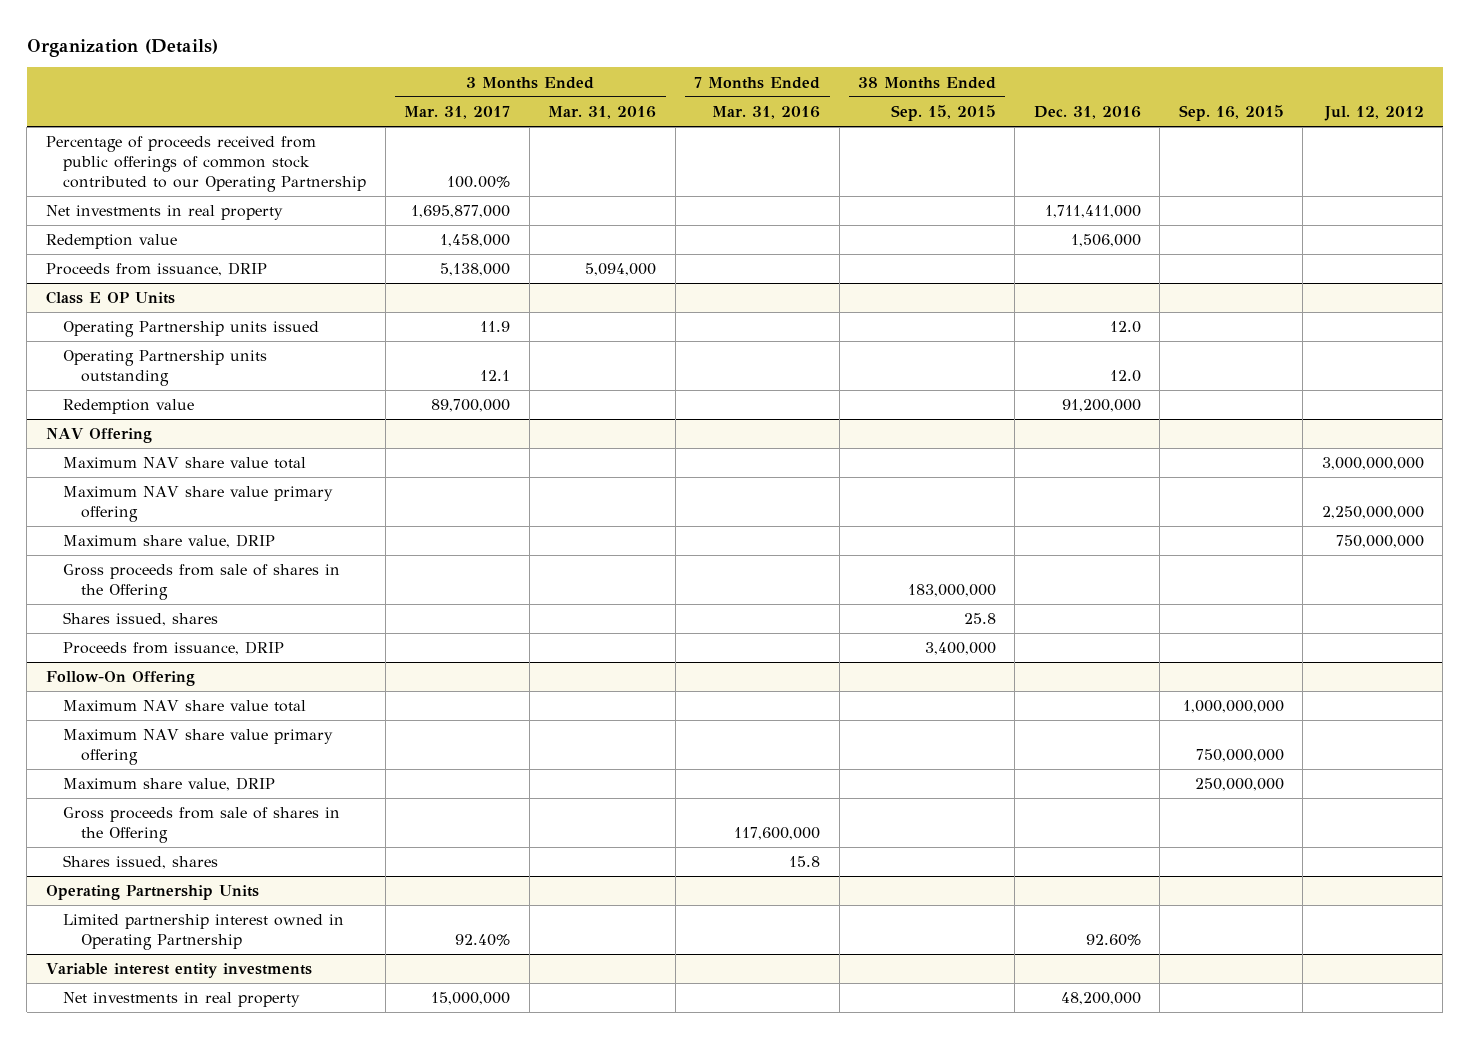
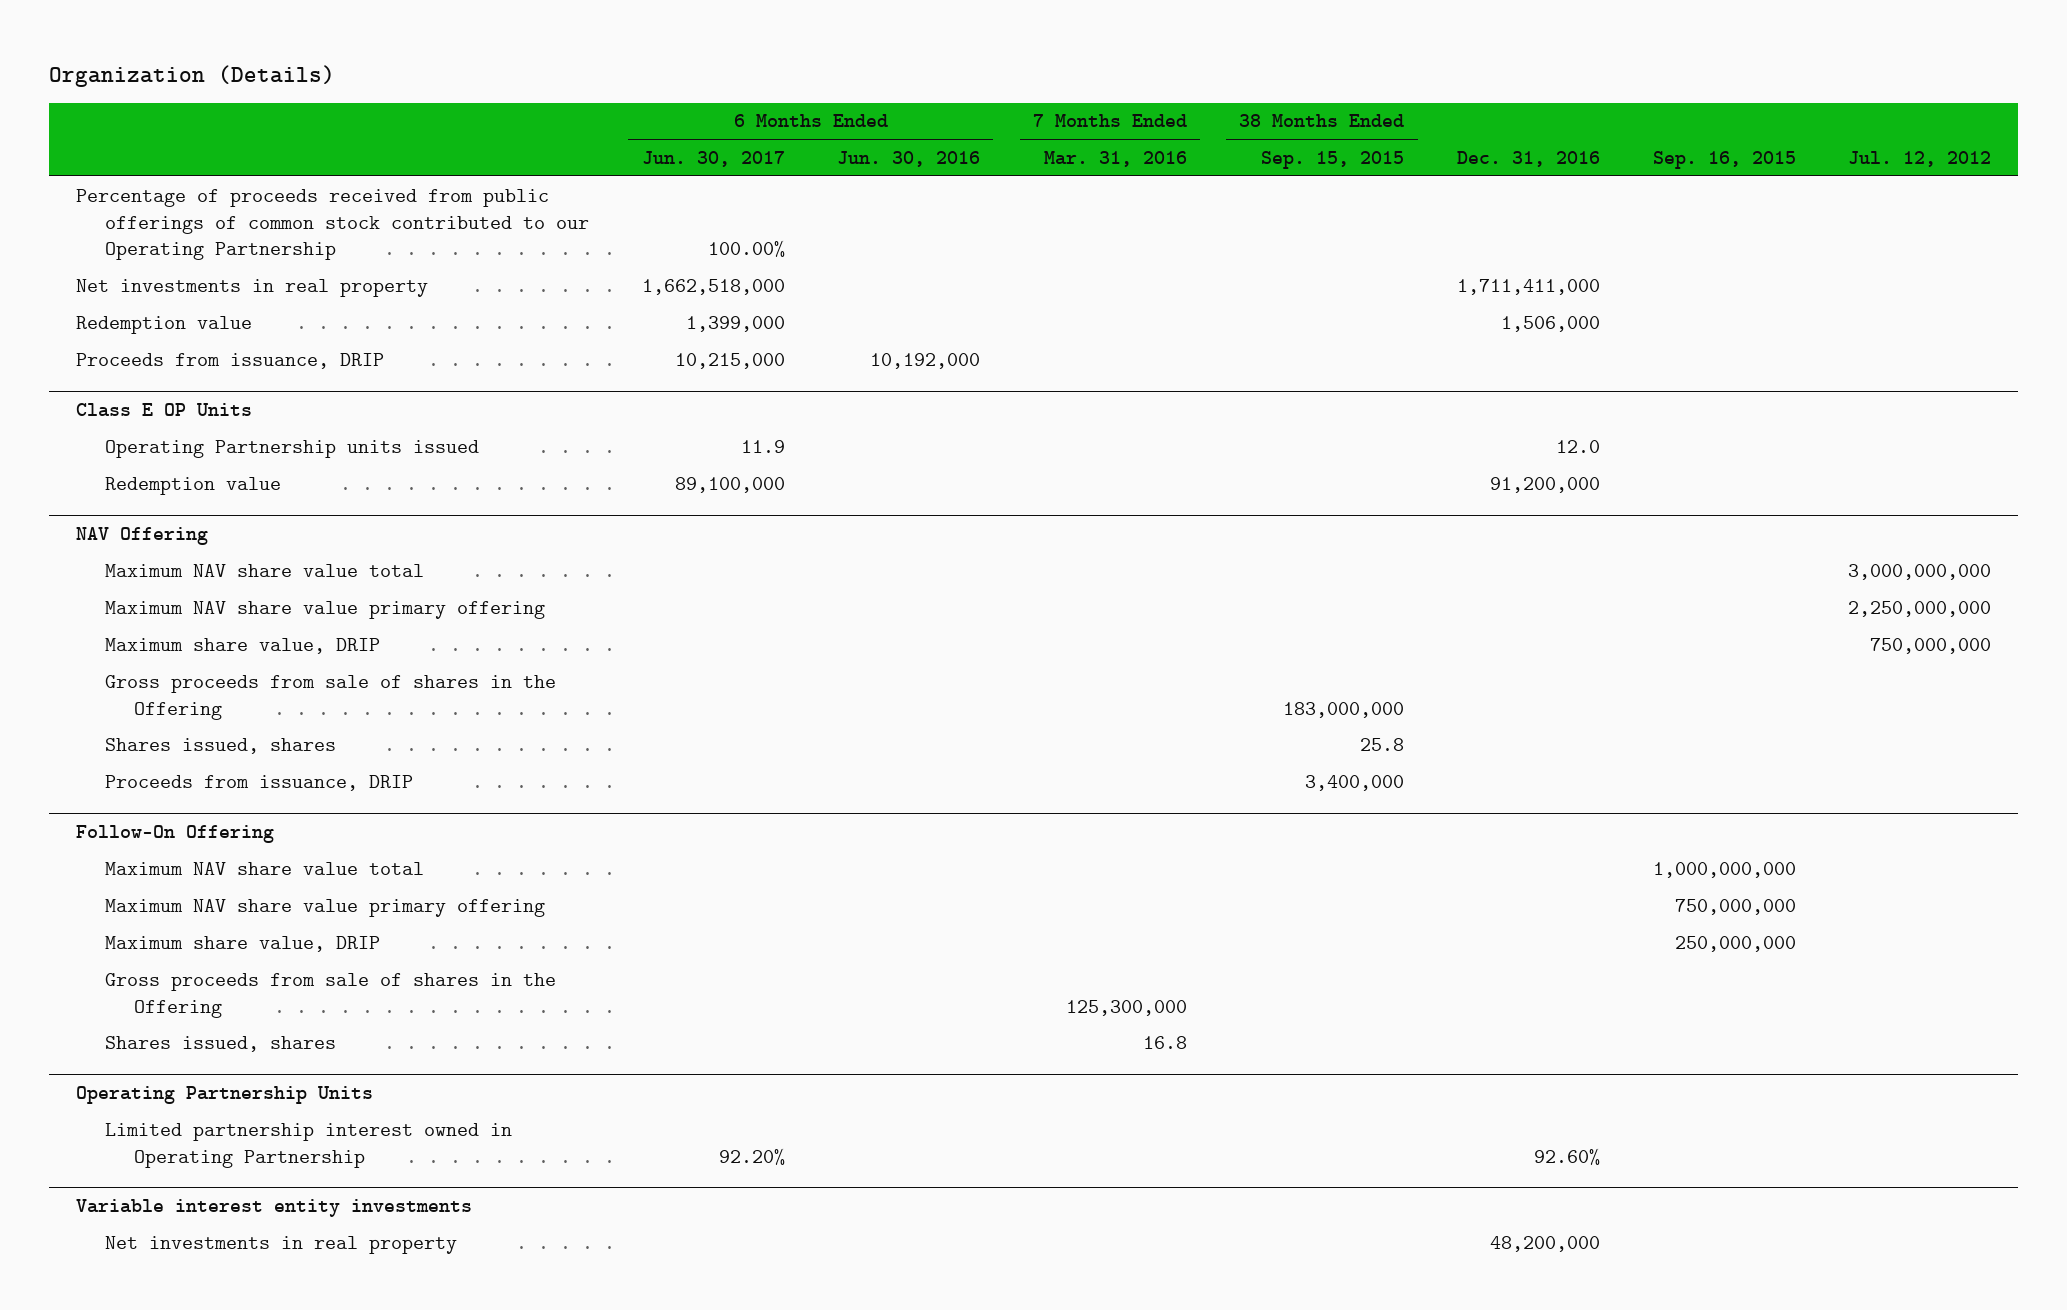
- | 3 Months Ended Mar. 31, 2017 | 3 Months Ended Mar. 31, 2016 | 7 Months Ended Mar. 31, 2016 | 38 Months Ended Sep. 15, 2015 | Dec. 31, 2016 | Sep. 16, 2015 | Jul. 12, 2012
+ | 6 Months Ended Jun. 30, 2017 | 6 Months Ended Jun. 30, 2016 | 7 Months Ended Mar. 31, 2016 | 38 Months Ended Sep. 15, 2015 | Dec. 31, 2016 | Sep. 16, 2015 | Jul. 12, 2012
@ Class E OP Units
- Operating Partnership units outstanding | 12.1 | | | | 12.0 | |
@ Follow-On Offering
- Gross proceeds from sale of shares in the Offering | | | 117,600,000 | | | |
- Shares issued, shares | | | 15.8 | | | |
+ Gross proceeds from sale of shares in the Offering | | | 125,300,000 | | | |
+ Shares issued, shares | | | 16.8 | | | |

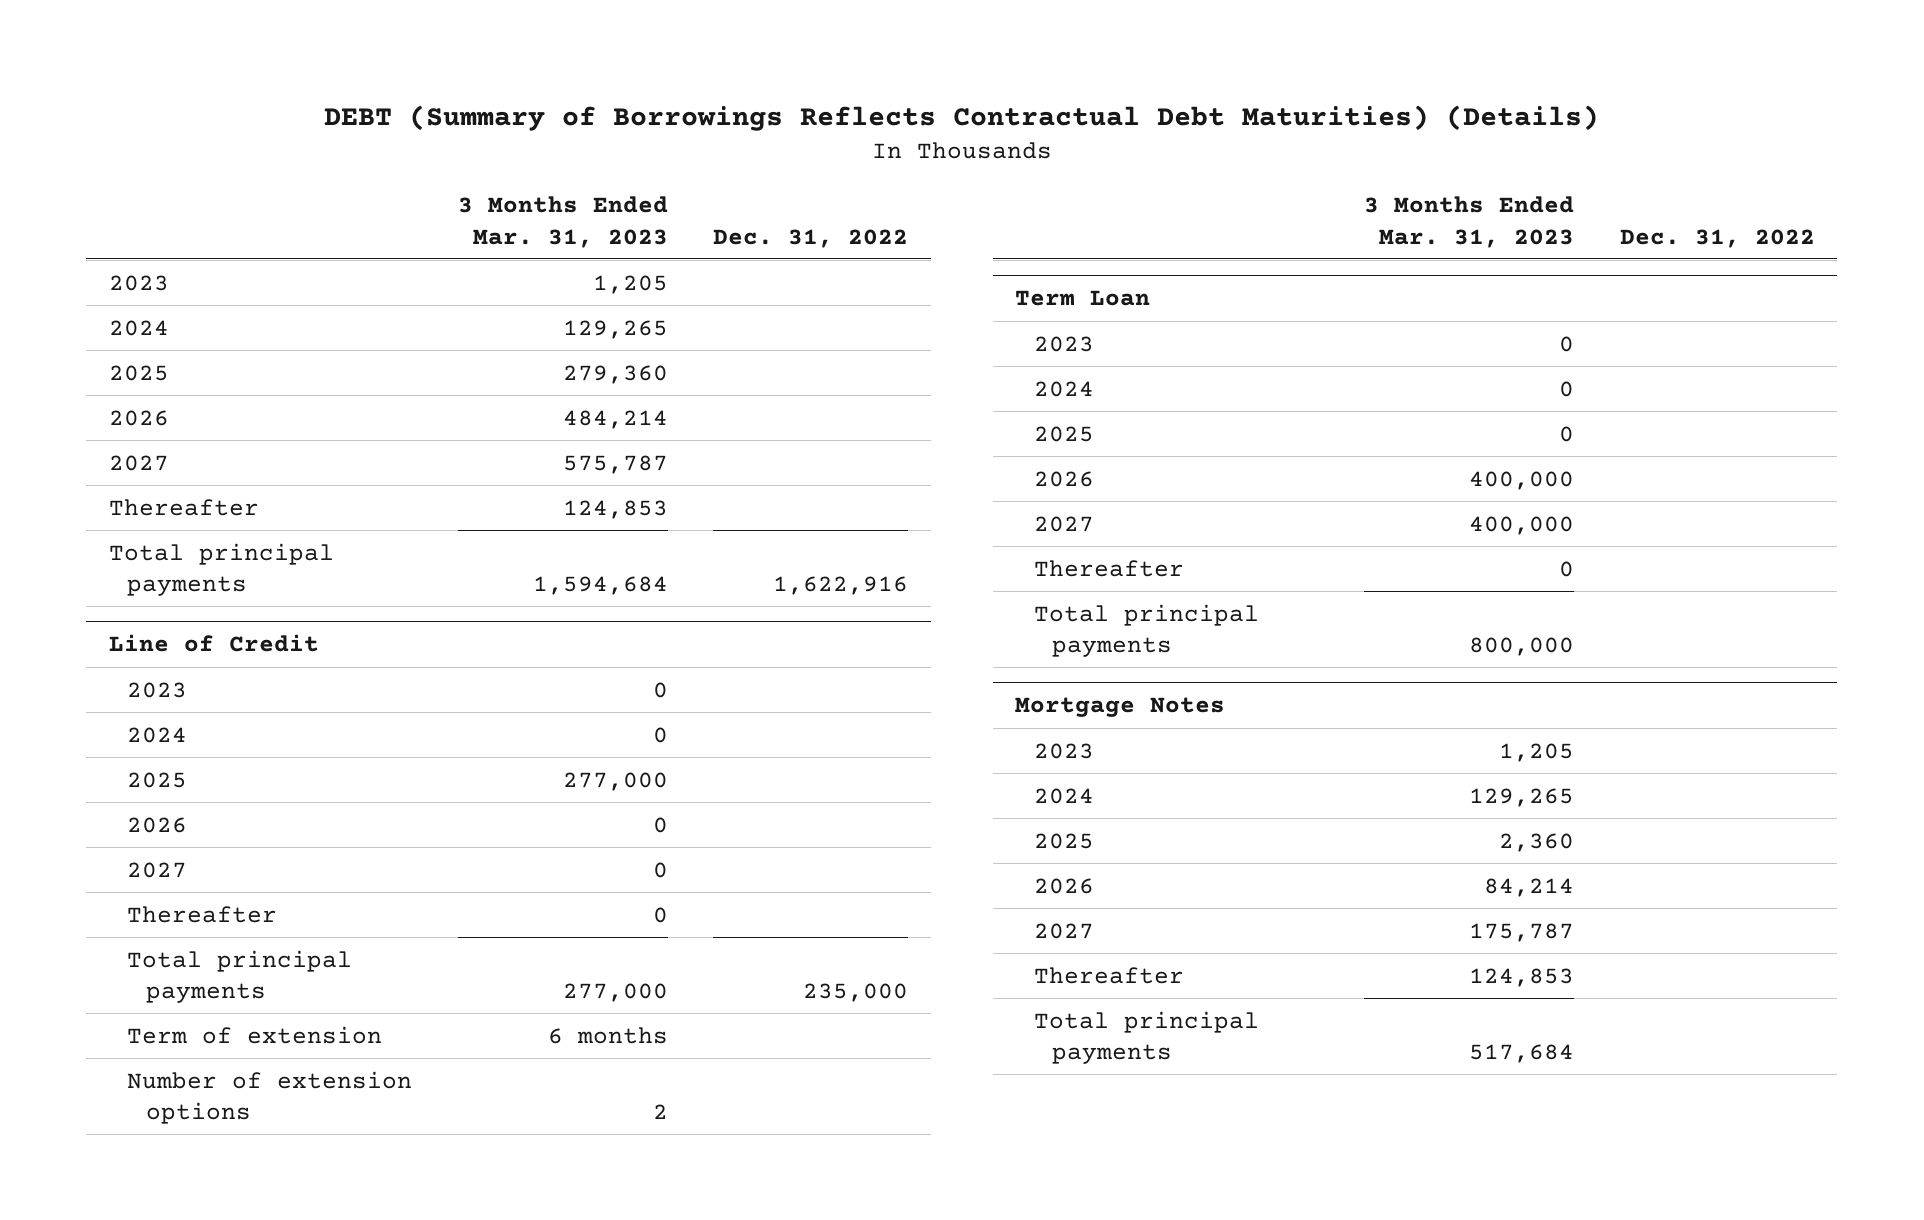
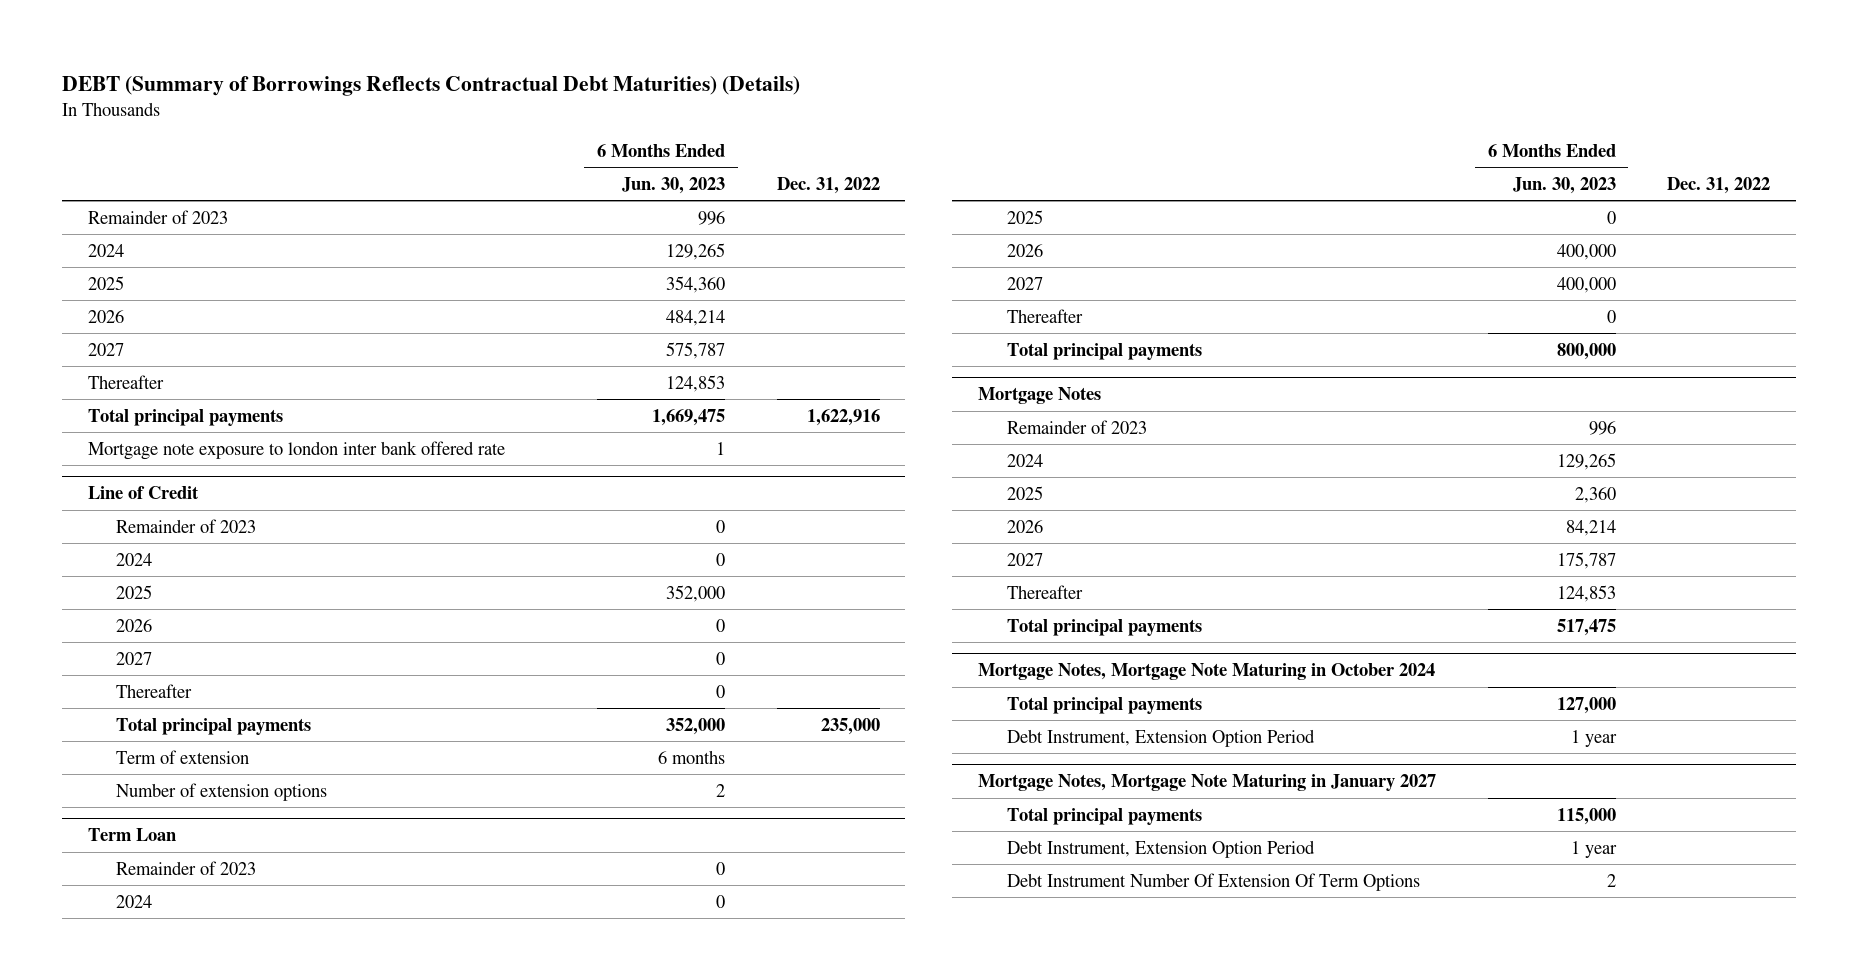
- | 3 Months Ended Mar. 31, 2023 | Dec. 31, 2022
+ | 6 Months Ended Jun. 30, 2023 | Dec. 31, 2022
- 2023 | 1,205 |
+ Remainder of 2023 | 996 |
+ Mortgage note exposure to london inter bank offered rate | 1 |
@ Line of Credit
- 2023 | 0 |
+ Remainder of 2023 | 0 |
@ Term Loan
- 2023 | 0 |
+ Remainder of 2023 | 0 |
@ Mortgage Notes
- 2023 | 1,205 |
+ Remainder of 2023 | 996 |
+ Mortgage Notes, Mortgage Note Maturing in October 2024
+ Total principal payments | 127,000 |
+ Debt Instrument, Extension Option Period | 1 year |
+ Mortgage Notes, Mortgage Note Maturing in January 2027
+ Total principal payments | 115,000 |
+ Debt Instrument, Extension Option Period | 1 year |
+ Debt Instrument Number Of Extension Of Term Options | 2 |

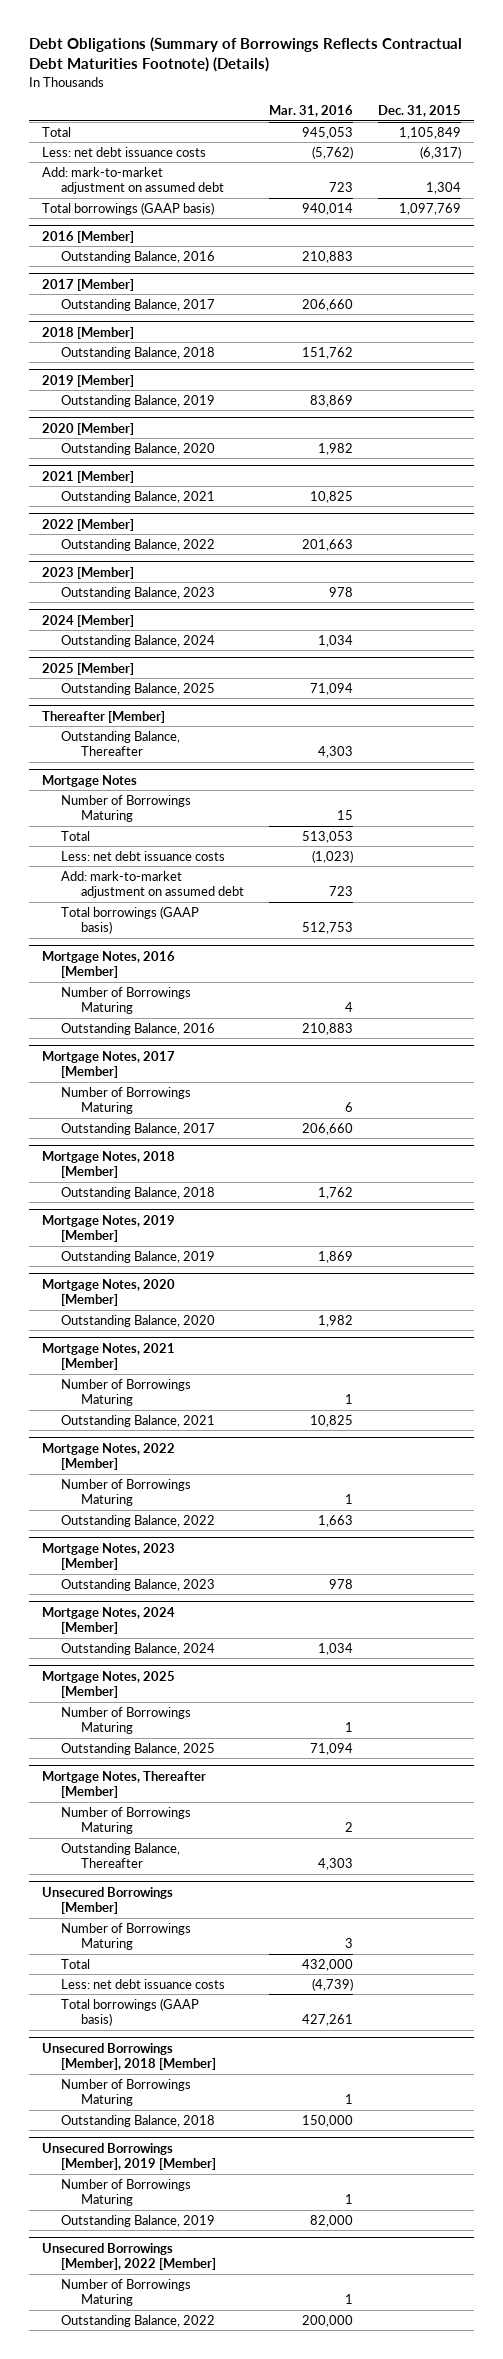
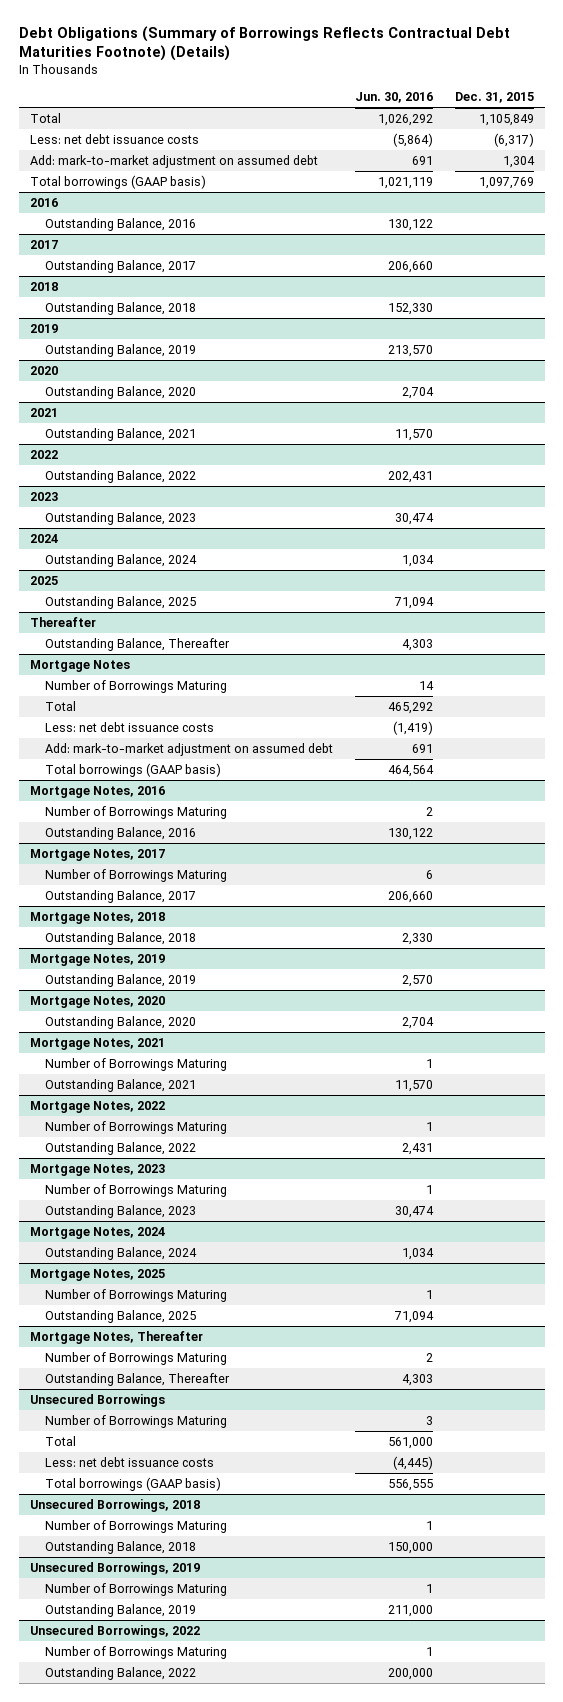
- | Mar. 31, 2016 | Dec. 31, 2015
+ | Jun. 30, 2016 | Dec. 31, 2015
- 2016 [Member]
+ 2016
- 2017 [Member]
+ 2017
- 2018 [Member]
+ 2018
- 2019 [Member]
+ 2019
- 2020 [Member]
+ 2020
- 2021 [Member]
+ 2021
- 2022 [Member]
+ 2022
- 2023 [Member]
+ 2023
- 2024 [Member]
+ 2024
- 2025 [Member]
+ 2025
- Thereafter [Member]
+ Thereafter
- Mortgage Notes, 2016 [Member]
+ Mortgage Notes, 2016
- Mortgage Notes, 2017 [Member]
+ Mortgage Notes, 2017
- Mortgage Notes, 2018 [Member]
+ Mortgage Notes, 2018
- Mortgage Notes, 2019 [Member]
+ Mortgage Notes, 2019
- Mortgage Notes, 2020 [Member]
+ Mortgage Notes, 2020
- Mortgage Notes, 2021 [Member]
+ Mortgage Notes, 2021
- Mortgage Notes, 2022 [Member]
+ Mortgage Notes, 2022
- Mortgage Notes, 2023 [Member]
+ Mortgage Notes, 2023
+ Number of Borrowings Maturing | 1 |
- Mortgage Notes, 2024 [Member]
+ Mortgage Notes, 2024
- Mortgage Notes, 2025 [Member]
+ Mortgage Notes, 2025
- Mortgage Notes, Thereafter [Member]
+ Mortgage Notes, Thereafter
- Unsecured Borrowings [Member]
+ Unsecured Borrowings
- Unsecured Borrowings [Member], 2018 [Member]
+ Unsecured Borrowings, 2018
- Unsecured Borrowings [Member], 2019 [Member]
+ Unsecured Borrowings, 2019
- Unsecured Borrowings [Member], 2022 [Member]
+ Unsecured Borrowings, 2022

